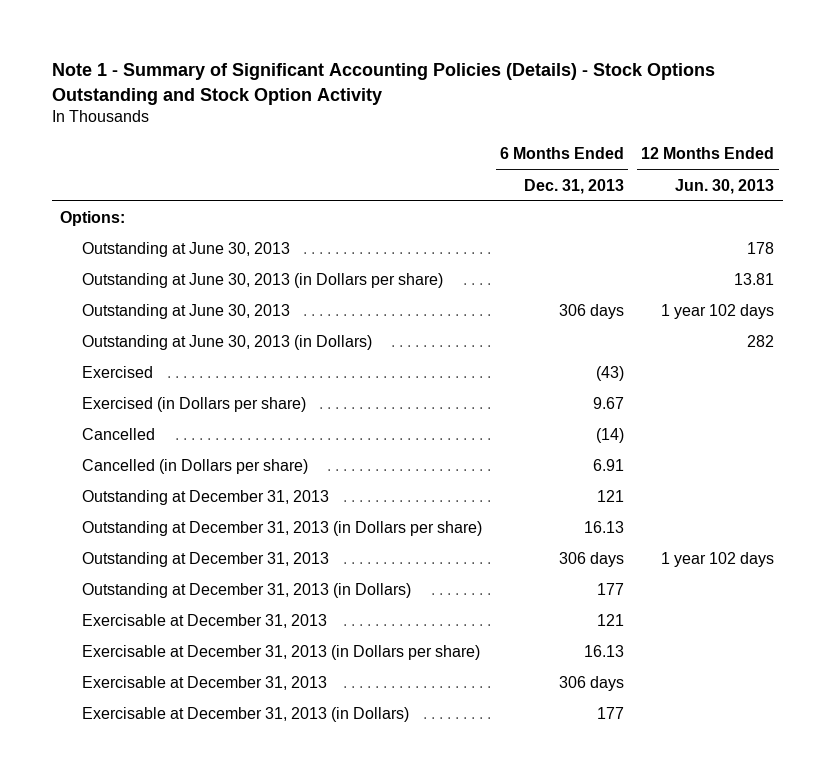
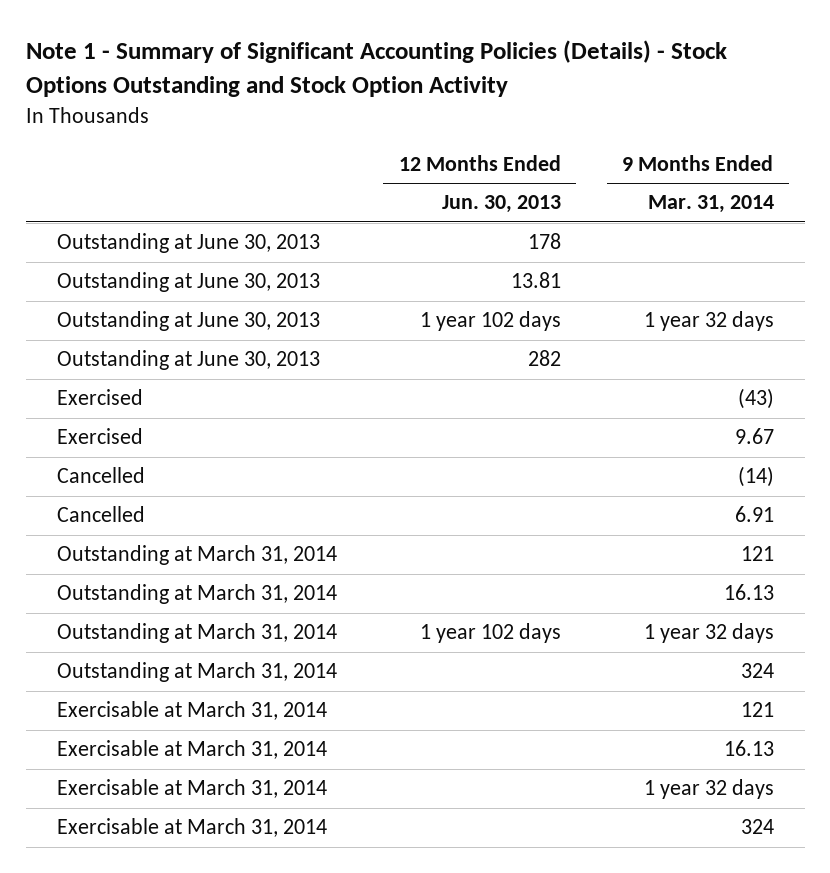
- | 6 Months Ended Dec. 31, 2013 | 12 Months Ended Jun. 30, 2013
+ | 12 Months Ended Jun. 30, 2013 | 9 Months Ended Mar. 31, 2014
- Options:
- Outstanding at June 30, 2013 (in Dollars per share) | | 13.81
+ Outstanding at June 30, 2013 | 13.81 |
- Outstanding at June 30, 2013 (in Dollars) | | 282
+ Outstanding at June 30, 2013 | 282 |
- Exercised (in Dollars per share) | 9.67 |
+ Exercised | | 9.67
- Cancelled (in Dollars per share) | 6.91 |
- Outstanding at December 31, 2013 | 121 |
- Outstanding at December 31, 2013 (in Dollars per share) | 16.13 |
- Outstanding at December 31, 2013 | 306 days | 1 year 102 days
- Outstanding at December 31, 2013 (in Dollars) | 177 |
- Exercisable at December 31, 2013 | 121 |
- Exercisable at December 31, 2013 (in Dollars per share) | 16.13 |
- Exercisable at December 31, 2013 | 306 days |
- Exercisable at December 31, 2013 (in Dollars) | 177 |
+ Cancelled | | 6.91
+ Outstanding at March 31, 2014 | | 121
+ Outstanding at March 31, 2014 | | 16.13
+ Outstanding at March 31, 2014 | 1 year 102 days | 1 year 32 days
+ Outstanding at March 31, 2014 | | 324
+ Exercisable at March 31, 2014 | | 121
+ Exercisable at March 31, 2014 | | 16.13
+ Exercisable at March 31, 2014 | | 1 year 32 days
+ Exercisable at March 31, 2014 | | 324

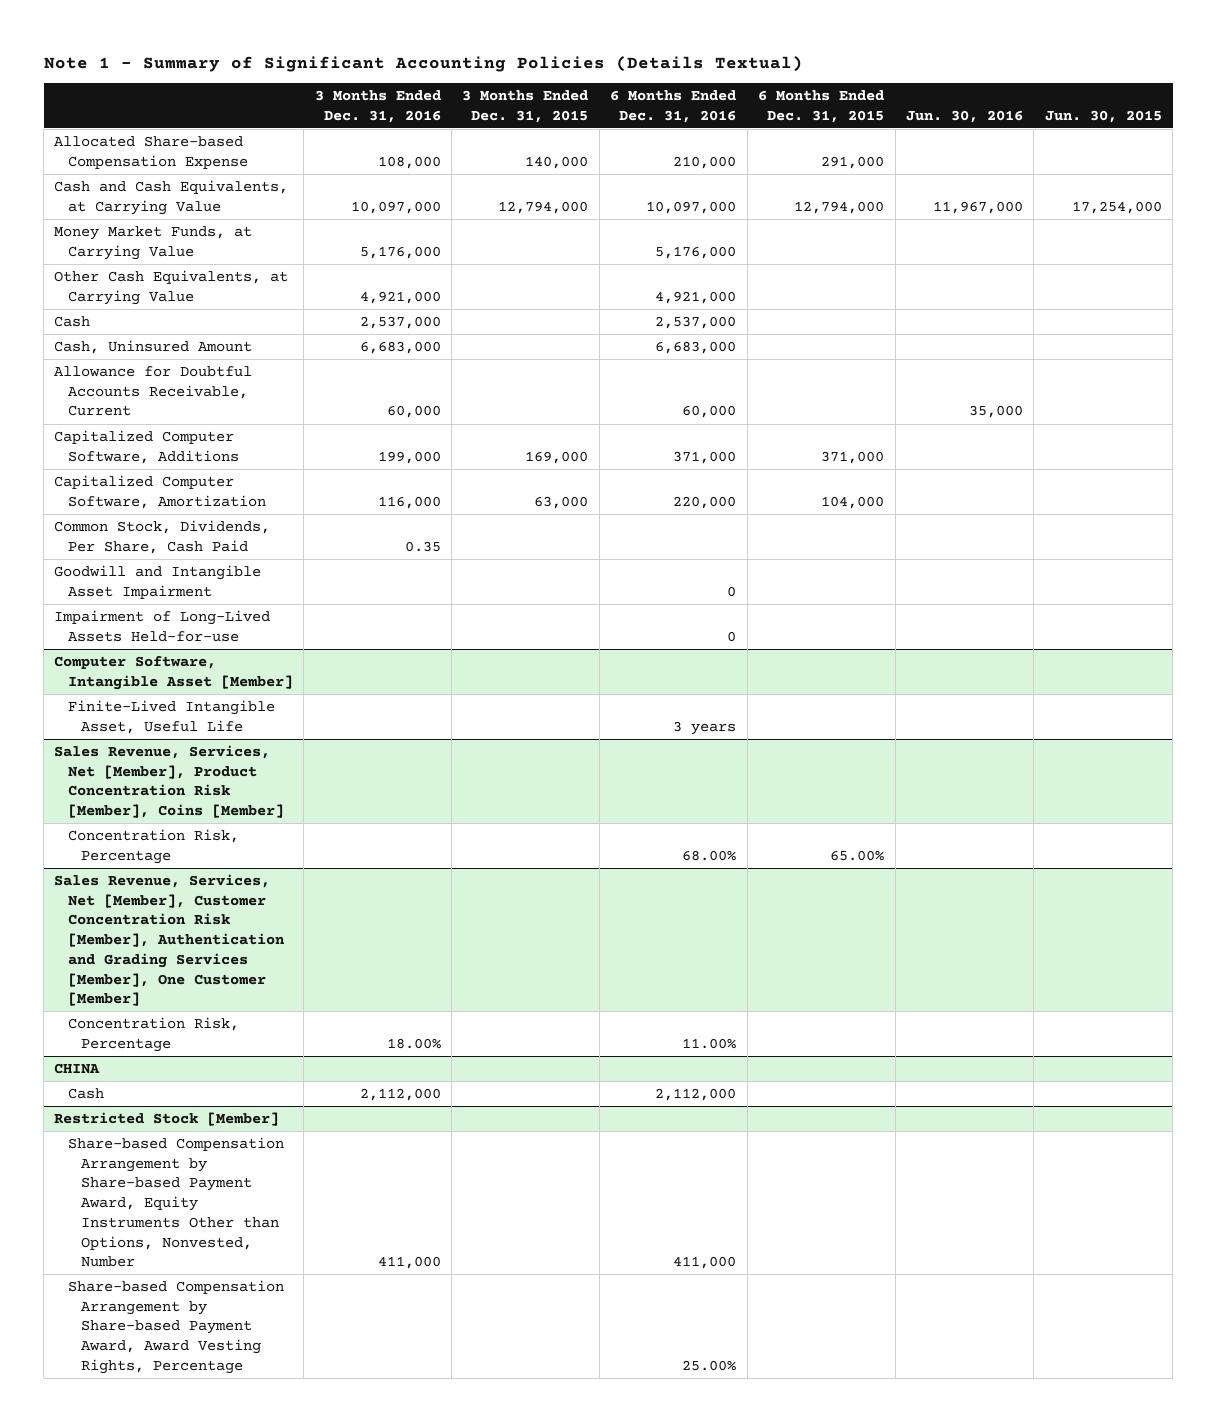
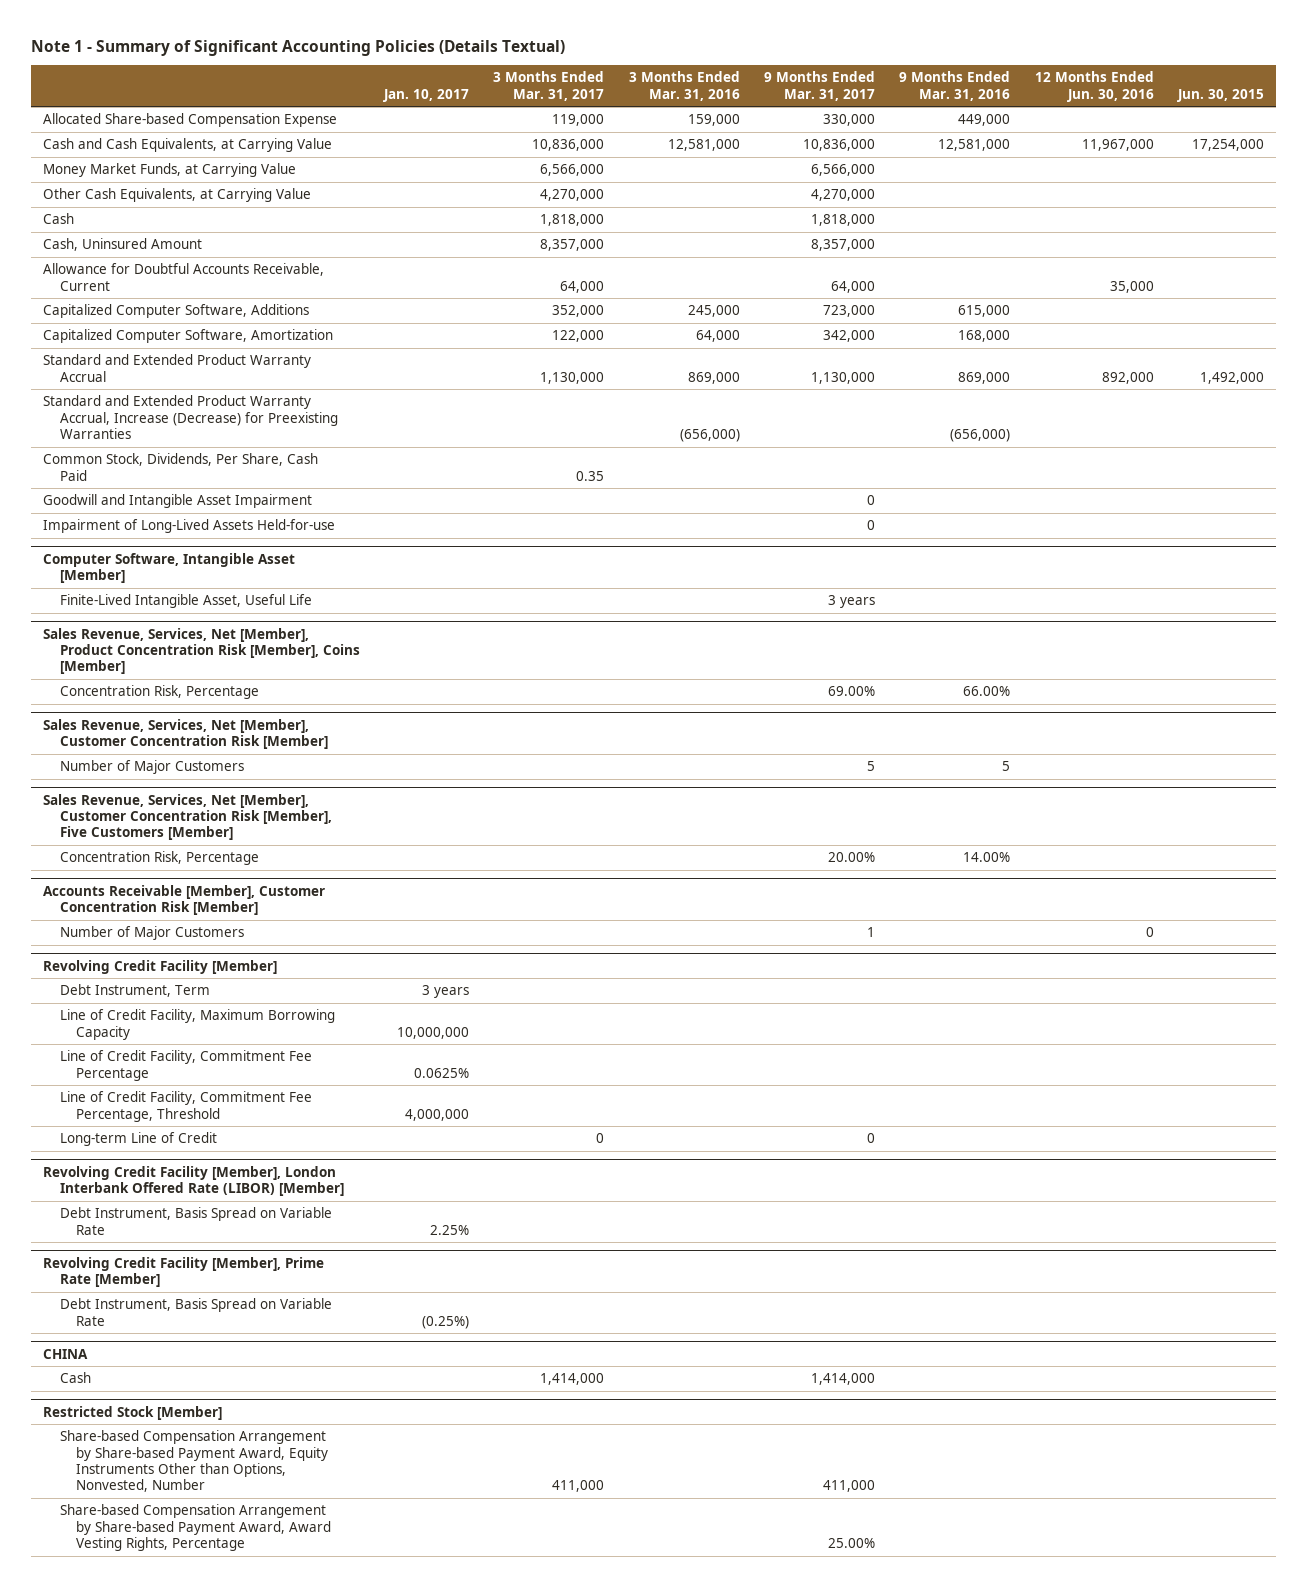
- | 3 Months Ended Dec. 31, 2016 | 3 Months Ended Dec. 31, 2015 | 6 Months Ended Dec. 31, 2016 | 6 Months Ended Dec. 31, 2015 | Jun. 30, 2016 | Jun. 30, 2015
+ | Jan. 10, 2017 | 3 Months Ended Mar. 31, 2017 | 3 Months Ended Mar. 31, 2016 | 9 Months Ended Mar. 31, 2017 | 9 Months Ended Mar. 31, 2016 | 12 Months Ended Jun. 30, 2016 | Jun. 30, 2015
+ Standard and Extended Product Warranty Accrual | | 1,130,000 | 869,000 | 1,130,000 | 869,000 | 892,000 | 1,492,000
+ Standard and Extended Product Warranty Accrual, Increase (Decrease) for Preexisting Warranties | | | (656,000) | | (656,000) | |
- Sales Revenue, Services, Net [Member], Customer Concentration Risk [Member], Authentication and Grading Services [Member], One Customer [Member]
- Concentration Risk, Percentage | 18.00% | | 11.00% | | |
+ Sales Revenue, Services, Net [Member], Customer Concentration Risk [Member]
+ Number of Major Customers | | | | 5 | 5 | |
+ Sales Revenue, Services, Net [Member], Customer Concentration Risk [Member], Five Customers [Member]
+ Concentration Risk, Percentage | | | | 20.00% | 14.00% | |
+ Accounts Receivable [Member], Customer Concentration Risk [Member]
+ Number of Major Customers | | | | 1 | | 0 |
+ Revolving Credit Facility [Member]
+ Debt Instrument, Term | 3 years | | | | | |
+ Line of Credit Facility, Maximum Borrowing Capacity | 10,000,000 | | | | | |
+ Line of Credit Facility, Commitment Fee Percentage | 0.0625% | | | | | |
+ Line of Credit Facility, Commitment Fee Percentage, Threshold | 4,000,000 | | | | | |
+ Long-term Line of Credit | | 0 | | 0 | | |
+ Revolving Credit Facility [Member], London Interbank Offered Rate (LIBOR) [Member]
+ Debt Instrument, Basis Spread on Variable Rate | 2.25% | | | | | |
+ Revolving Credit Facility [Member], Prime Rate [Member]
+ Debt Instrument, Basis Spread on Variable Rate | (0.25%) | | | | | |

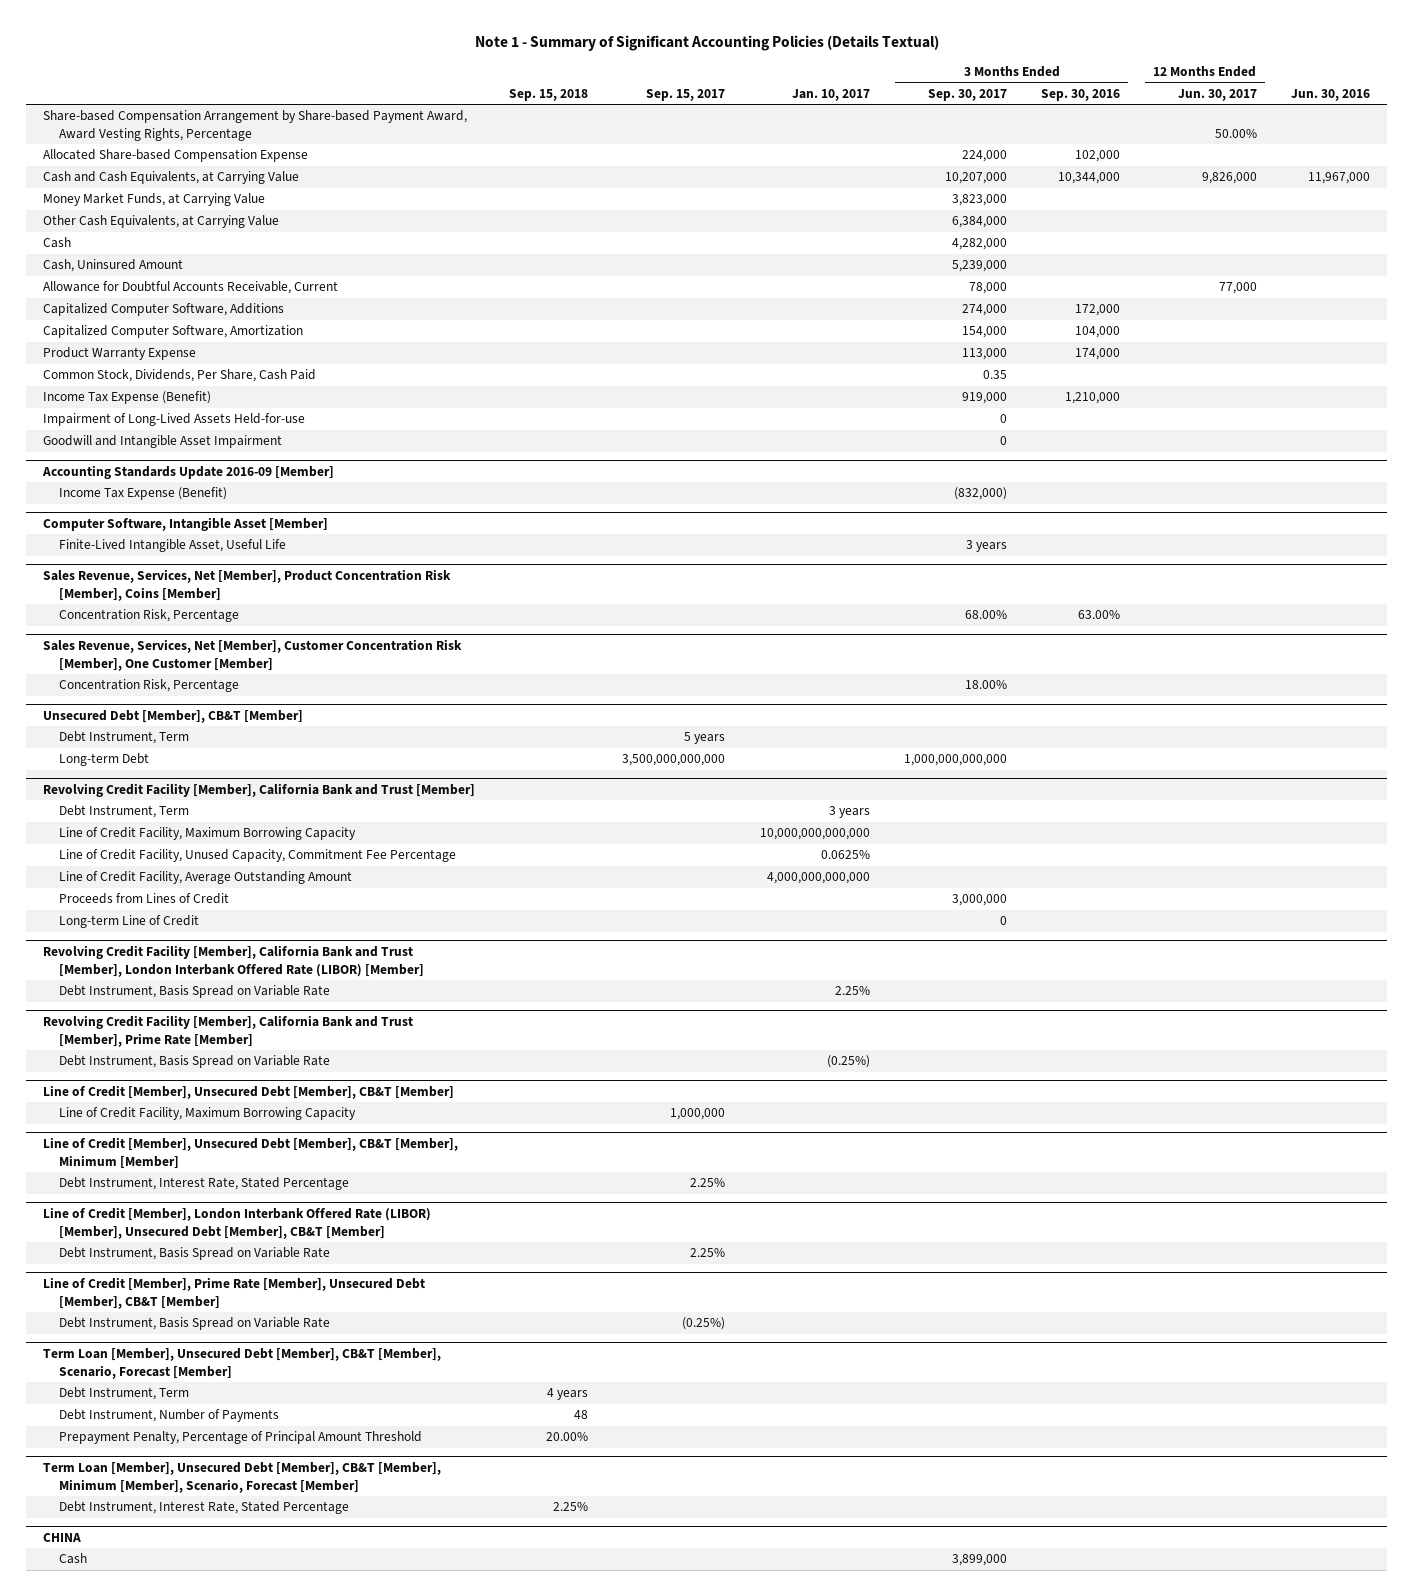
- | Jan. 10, 2017 | 3 Months Ended Mar. 31, 2017 | 3 Months Ended Mar. 31, 2016 | 9 Months Ended Mar. 31, 2017 | 9 Months Ended Mar. 31, 2016 | 12 Months Ended Jun. 30, 2016 | Jun. 30, 2015
+ | Sep. 15, 2018 | Sep. 15, 2017 | Jan. 10, 2017 | 3 Months Ended Sep. 30, 2017 | 3 Months Ended Sep. 30, 2016 | 12 Months Ended Jun. 30, 2017 | Jun. 30, 2016
+ Share-based Compensation Arrangement by Share-based Payment Award, Award Vesting Rights, Percentage | | | | | | 50.00% |
- Standard and Extended Product Warranty Accrual | | 1,130,000 | 869,000 | 1,130,000 | 869,000 | 892,000 | 1,492,000
- Standard and Extended Product Warranty Accrual, Increase (Decrease) for Preexisting Warranties | | | (656,000) | | (656,000) | |
+ Product Warranty Expense | | | | 113,000 | 174,000 | |
+ Income Tax Expense (Benefit) | | | | 919,000 | 1,210,000 | |
moved down: Goodwill and Intangible Asset Impairment | | | | 0 | | |
+ Accounting Standards Update 2016-09 [Member]
+ Income Tax Expense (Benefit) | | | | (832,000) | | |
- Sales Revenue, Services, Net [Member], Customer Concentration Risk [Member]
- Number of Major Customers | | | | 5 | 5 | |
- Sales Revenue, Services, Net [Member], Customer Concentration Risk [Member], Five Customers [Member]
- Concentration Risk, Percentage | | | | 20.00% | 14.00% | |
- Accounts Receivable [Member], Customer Concentration Risk [Member]
- Number of Major Customers | | | | 1 | | 0 |
- Revolving Credit Facility [Member]
+ Sales Revenue, Services, Net [Member], Customer Concentration Risk [Member], One Customer [Member]
+ Concentration Risk, Percentage | | | | 18.00% | | |
+ Unsecured Debt [Member], CB&T [Member]
+ Debt Instrument, Term | | 5 years | | | | |
+ Long-term Debt | | 3,500,000,000,000 | | 1,000,000,000,000 | | |
+ Revolving Credit Facility [Member], California Bank and Trust [Member]
- Line of Credit Facility, Maximum Borrowing Capacity | 10,000,000 | | | | | |
- Line of Credit Facility, Commitment Fee Percentage | 0.0625% | | | | | |
- Line of Credit Facility, Commitment Fee Percentage, Threshold | 4,000,000 | | | | | |
+ Line of Credit Facility, Maximum Borrowing Capacity | | | 10,000,000,000,000 | | | |
+ Line of Credit Facility, Unused Capacity, Commitment Fee Percentage | | | 0.0625% | | | |
+ Line of Credit Facility, Average Outstanding Amount | | | 4,000,000,000,000 | | | |
+ Proceeds from Lines of Credit | | | | 3,000,000 | | |
- Revolving Credit Facility [Member], London Interbank Offered Rate (LIBOR) [Member]
+ Revolving Credit Facility [Member], California Bank and Trust [Member], London Interbank Offered Rate (LIBOR) [Member]
- Revolving Credit Facility [Member], Prime Rate [Member]
+ Revolving Credit Facility [Member], California Bank and Trust [Member], Prime Rate [Member]
+ Line of Credit [Member], Unsecured Debt [Member], CB&T [Member]
+ Line of Credit Facility, Maximum Borrowing Capacity | | 1,000,000 | | | | |
+ Line of Credit [Member], Unsecured Debt [Member], CB&T [Member], Minimum [Member]
+ Debt Instrument, Interest Rate, Stated Percentage | | 2.25% | | | | |
+ Line of Credit [Member], London Interbank Offered Rate (LIBOR) [Member], Unsecured Debt [Member], CB&T [Member]
+ Debt Instrument, Basis Spread on Variable Rate | | 2.25% | | | | |
+ Line of Credit [Member], Prime Rate [Member], Unsecured Debt [Member], CB&T [Member]
+ Debt Instrument, Basis Spread on Variable Rate | | (0.25%) | | | | |
+ Term Loan [Member], Unsecured Debt [Member], CB&T [Member], Scenario, Forecast [Member]
+ Debt Instrument, Term | 4 years | | | | | |
+ Debt Instrument, Number of Payments | 48 | | | | | |
+ Prepayment Penalty, Percentage of Principal Amount Threshold | 20.00% | | | | | |
+ Term Loan [Member], Unsecured Debt [Member], CB&T [Member], Minimum [Member], Scenario, Forecast [Member]
+ Debt Instrument, Interest Rate, Stated Percentage | 2.25% | | | | | |
- Restricted Stock [Member]
- Share-based Compensation Arrangement by Share-based Payment Award, Equity Instruments Other than Options, Nonvested, Number | | 411,000 | | 411,000 | | |
- Share-based Compensation Arrangement by Share-based Payment Award, Award Vesting Rights, Percentage | | | | 25.00% | | |

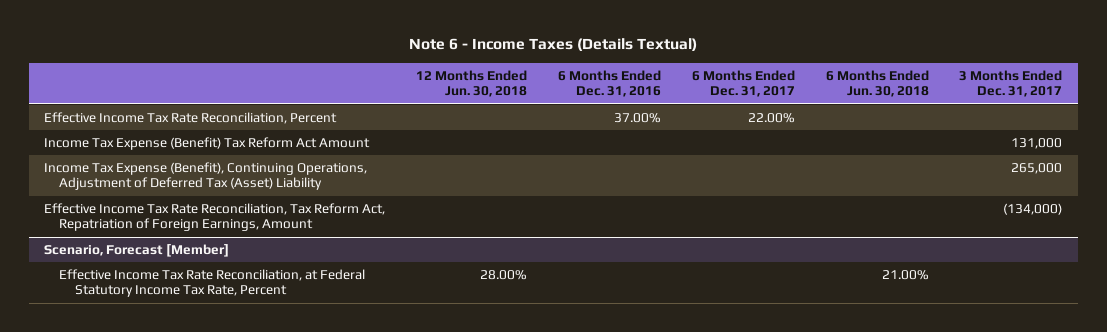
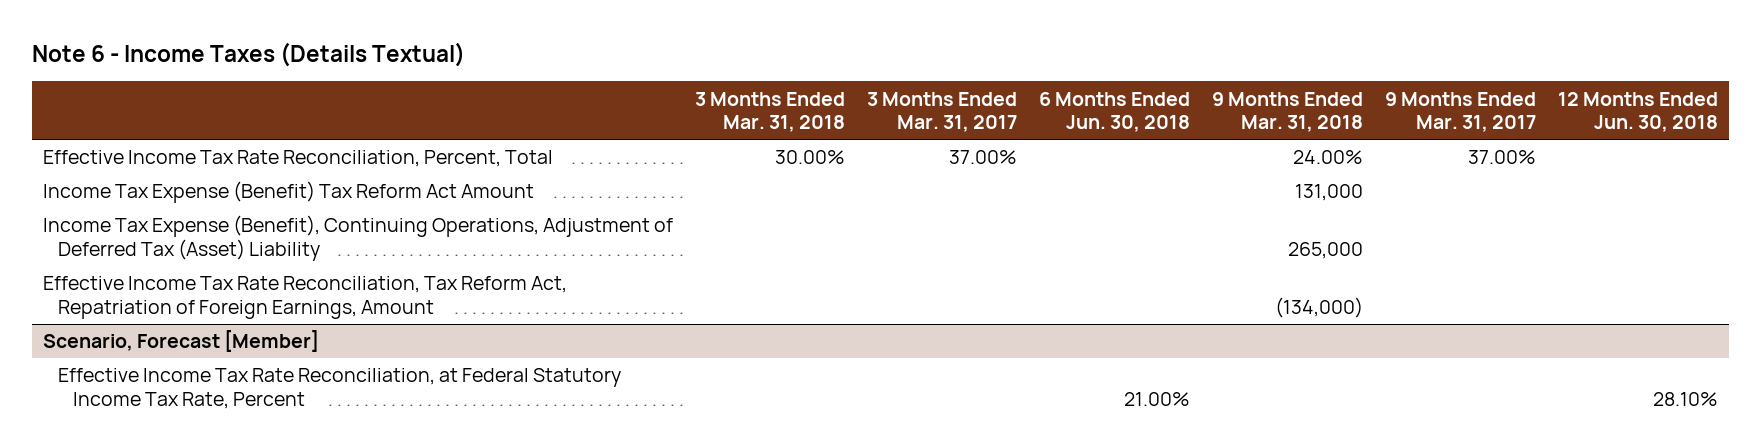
- | 12 Months Ended Jun. 30, 2018 | 6 Months Ended Dec. 31, 2016 | 6 Months Ended Dec. 31, 2017 | 6 Months Ended Jun. 30, 2018 | 3 Months Ended Dec. 31, 2017
+ | 3 Months Ended Mar. 31, 2018 | 3 Months Ended Mar. 31, 2017 | 6 Months Ended Jun. 30, 2018 | 9 Months Ended Mar. 31, 2018 | 9 Months Ended Mar. 31, 2017 | 12 Months Ended Jun. 30, 2018
- Effective Income Tax Rate Reconciliation, Percent | | 37.00% | 22.00% | |
+ Effective Income Tax Rate Reconciliation, Percent, Total | 30.00% | 37.00% | | 24.00% | 37.00% |
@ Scenario, Forecast [Member]
- Effective Income Tax Rate Reconciliation, at Federal Statutory Income Tax Rate, Percent | 28.00% | | | 21.00% |
+ Effective Income Tax Rate Reconciliation, at Federal Statutory Income Tax Rate, Percent | | | 21.00% | | | 28.10%

